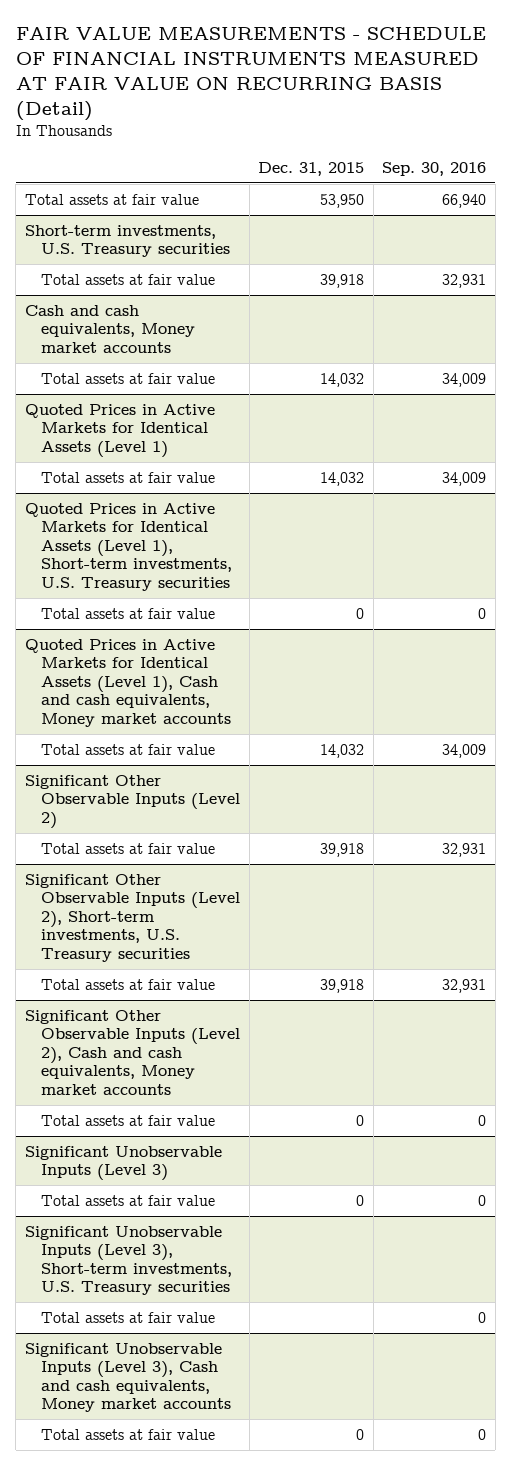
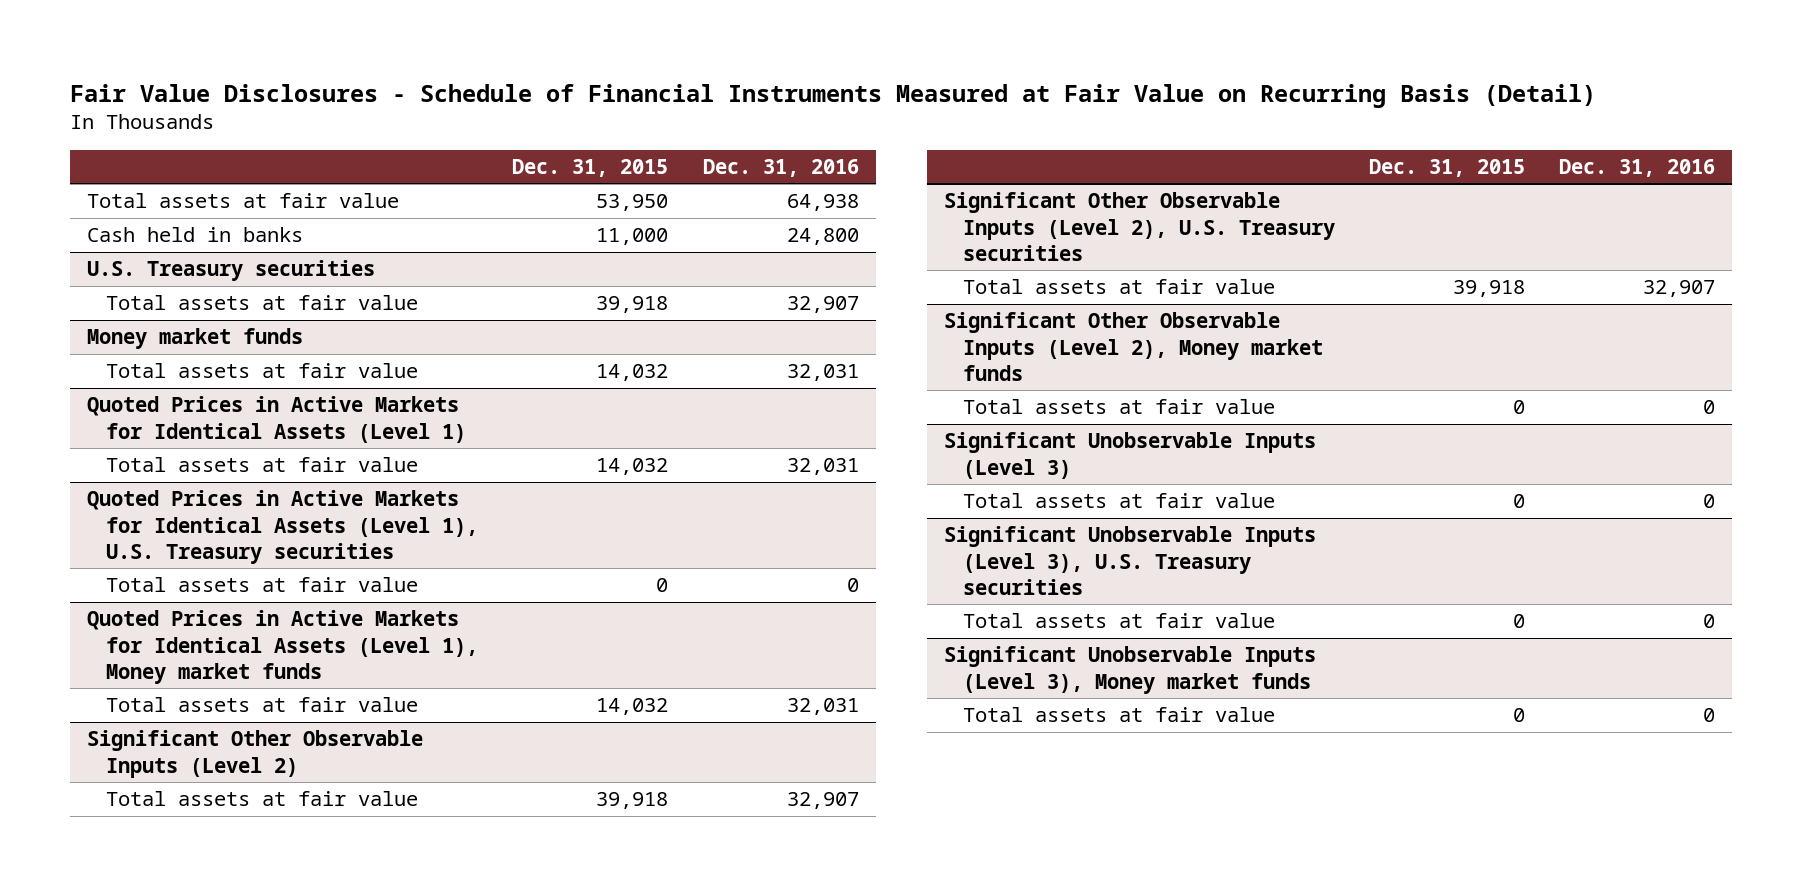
- FAIR VALUE MEASUREMENTS - SCHEDULE OF FINANCIAL INSTRUMENTS MEASURED AT FAIR VALUE ON RECURRING BASIS (Detail)
+ Fair Value Disclosures - Schedule of Financial Instruments Measured at Fair Value on Recurring Basis (Detail)
- | Dec. 31, 2015 | Sep. 30, 2016
+ | Dec. 31, 2015 | Dec. 31, 2016
- Short-term investments, U.S. Treasury securities
+ Cash held in banks | 11,000 | 24,800
+ U.S. Treasury securities
- Cash and cash equivalents, Money market accounts
+ Money market funds
- Quoted Prices in Active Markets for Identical Assets (Level 1), Short-term investments, U.S. Treasury securities
+ Quoted Prices in Active Markets for Identical Assets (Level 1), U.S. Treasury securities
- Quoted Prices in Active Markets for Identical Assets (Level 1), Cash and cash equivalents, Money market accounts
+ Quoted Prices in Active Markets for Identical Assets (Level 1), Money market funds
- Significant Other Observable Inputs (Level 2), Short-term investments, U.S. Treasury securities
+ Significant Other Observable Inputs (Level 2), U.S. Treasury securities
- Significant Other Observable Inputs (Level 2), Cash and cash equivalents, Money market accounts
+ Significant Other Observable Inputs (Level 2), Money market funds
- Significant Unobservable Inputs (Level 3), Short-term investments, U.S. Treasury securities
- Total assets at fair value | | 0
- Significant Unobservable Inputs (Level 3), Cash and cash equivalents, Money market accounts
+ Significant Unobservable Inputs (Level 3), U.S. Treasury securities
+ Significant Unobservable Inputs (Level 3), Money market funds
+ Total assets at fair value | 0 | 0

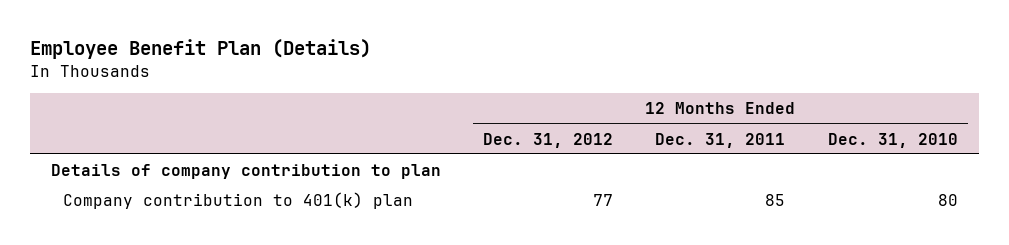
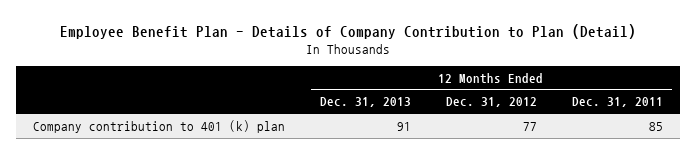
- Employee Benefit Plan (Details)
+ Employee Benefit Plan - Details of Company Contribution to Plan (Detail)
- | 12 Months Ended Dec. 31, 2012 | 12 Months Ended Dec. 31, 2011 | 12 Months Ended Dec. 31, 2010
+ | 12 Months Ended Dec. 31, 2013 | 12 Months Ended Dec. 31, 2012 | 12 Months Ended Dec. 31, 2011
- Details of company contribution to plan
- Company contribution to 401(k) plan | 77 | 85 | 80
+ Company contribution to 401 (k) plan | 91 | 77 | 85

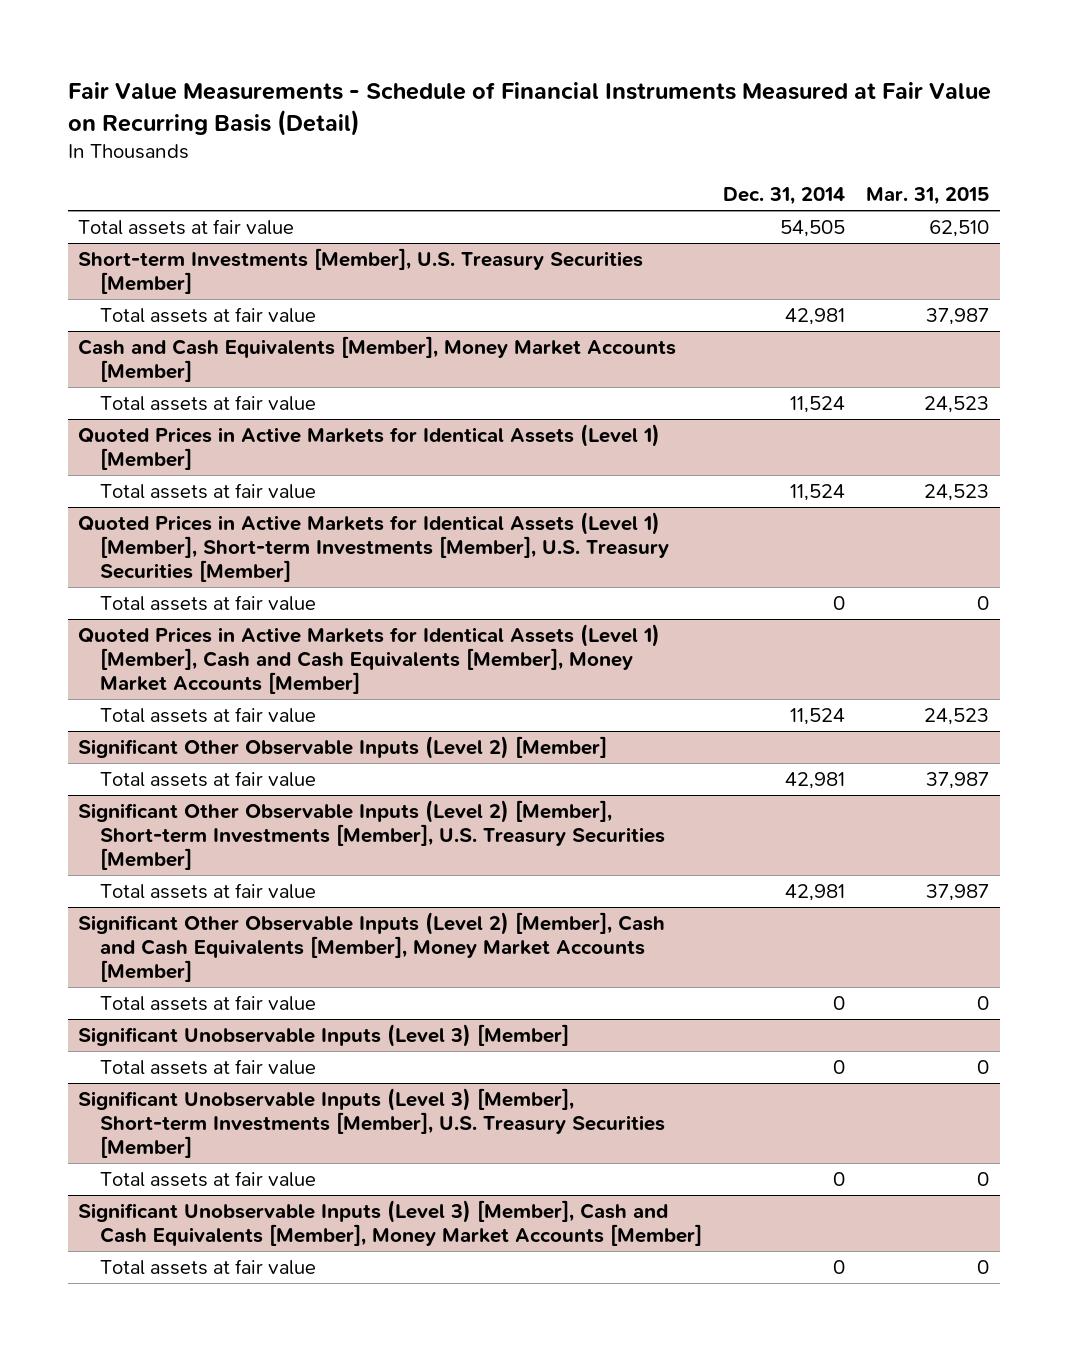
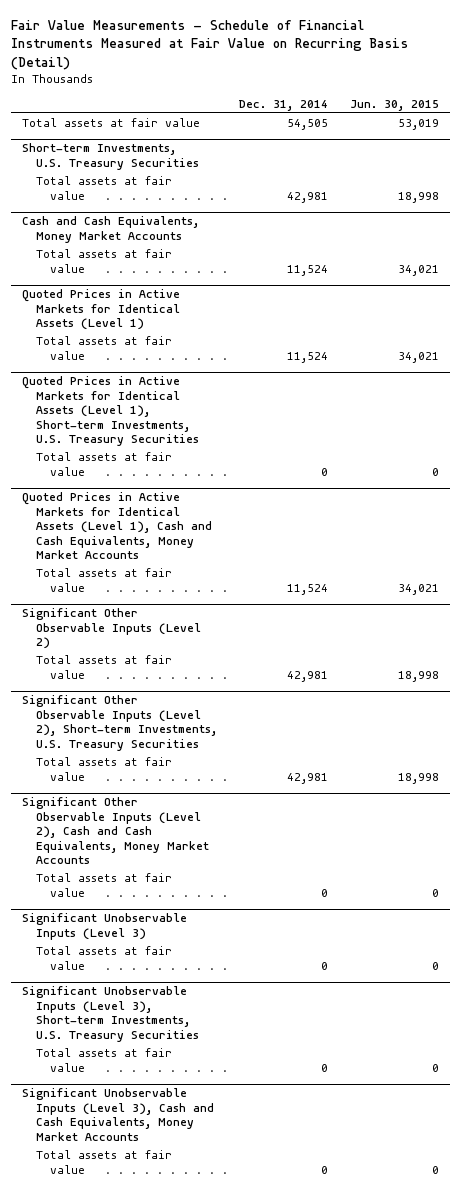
- | Dec. 31, 2014 | Mar. 31, 2015
+ | Dec. 31, 2014 | Jun. 30, 2015
- Short-term Investments [Member], U.S. Treasury Securities [Member]
+ Short-term Investments, U.S. Treasury Securities
- Cash and Cash Equivalents [Member], Money Market Accounts [Member]
+ Cash and Cash Equivalents, Money Market Accounts
- Quoted Prices in Active Markets for Identical Assets (Level 1) [Member]
+ Quoted Prices in Active Markets for Identical Assets (Level 1)
- Quoted Prices in Active Markets for Identical Assets (Level 1) [Member], Short-term Investments [Member], U.S. Treasury Securities [Member]
+ Quoted Prices in Active Markets for Identical Assets (Level 1), Short-term Investments, U.S. Treasury Securities
- Quoted Prices in Active Markets for Identical Assets (Level 1) [Member], Cash and Cash Equivalents [Member], Money Market Accounts [Member]
+ Quoted Prices in Active Markets for Identical Assets (Level 1), Cash and Cash Equivalents, Money Market Accounts
- Significant Other Observable Inputs (Level 2) [Member]
+ Significant Other Observable Inputs (Level 2)
- Significant Other Observable Inputs (Level 2) [Member], Short-term Investments [Member], U.S. Treasury Securities [Member]
+ Significant Other Observable Inputs (Level 2), Short-term Investments, U.S. Treasury Securities
- Significant Other Observable Inputs (Level 2) [Member], Cash and Cash Equivalents [Member], Money Market Accounts [Member]
+ Significant Other Observable Inputs (Level 2), Cash and Cash Equivalents, Money Market Accounts
- Significant Unobservable Inputs (Level 3) [Member]
+ Significant Unobservable Inputs (Level 3)
- Significant Unobservable Inputs (Level 3) [Member], Short-term Investments [Member], U.S. Treasury Securities [Member]
+ Significant Unobservable Inputs (Level 3), Short-term Investments, U.S. Treasury Securities
- Significant Unobservable Inputs (Level 3) [Member], Cash and Cash Equivalents [Member], Money Market Accounts [Member]
+ Significant Unobservable Inputs (Level 3), Cash and Cash Equivalents, Money Market Accounts

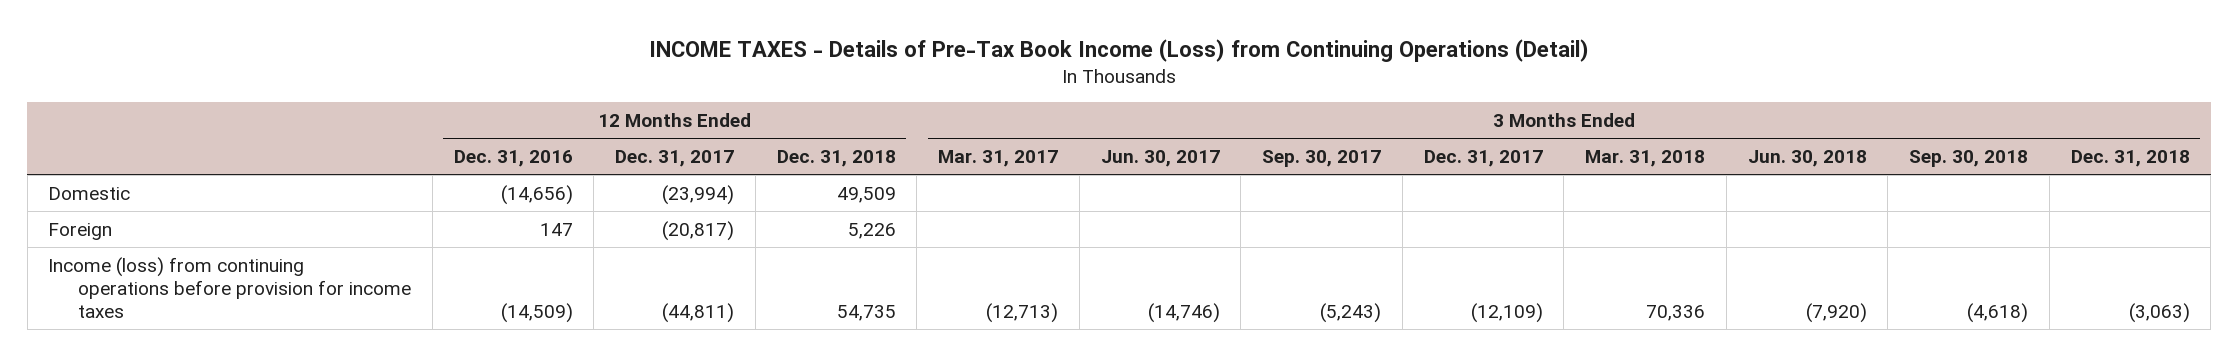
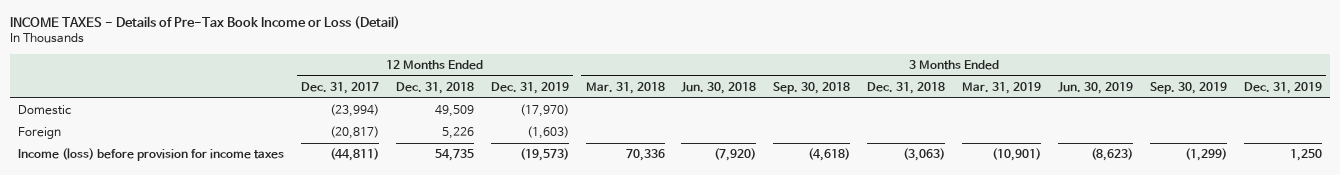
- INCOME TAXES - Details of Pre-Tax Book Income (Loss) from Continuing Operations (Detail)
+ INCOME TAXES - Details of Pre-Tax Book Income or Loss (Detail)
- | 12 Months Ended Dec. 31, 2016 | 12 Months Ended Dec. 31, 2017 | 12 Months Ended Dec. 31, 2018 | 3 Months Ended Mar. 31, 2017 | 3 Months Ended Jun. 30, 2017 | 3 Months Ended Sep. 30, 2017 | 3 Months Ended Dec. 31, 2017 | 3 Months Ended Mar. 31, 2018 | 3 Months Ended Jun. 30, 2018 | 3 Months Ended Sep. 30, 2018 | 3 Months Ended Dec. 31, 2018
+ | 12 Months Ended Dec. 31, 2017 | 12 Months Ended Dec. 31, 2018 | 12 Months Ended Dec. 31, 2019 | 3 Months Ended Mar. 31, 2018 | 3 Months Ended Jun. 30, 2018 | 3 Months Ended Sep. 30, 2018 | 3 Months Ended Dec. 31, 2018 | 3 Months Ended Mar. 31, 2019 | 3 Months Ended Jun. 30, 2019 | 3 Months Ended Sep. 30, 2019 | 3 Months Ended Dec. 31, 2019
- Income (loss) from continuing operations before provision for income taxes | (14,509) | (44,811) | 54,735 | (12,713) | (14,746) | (5,243) | (12,109) | 70,336 | (7,920) | (4,618) | (3,063)
+ Income (loss) before provision for income taxes | (44,811) | 54,735 | (19,573) | 70,336 | (7,920) | (4,618) | (3,063) | (10,901) | (8,623) | (1,299) | 1,250

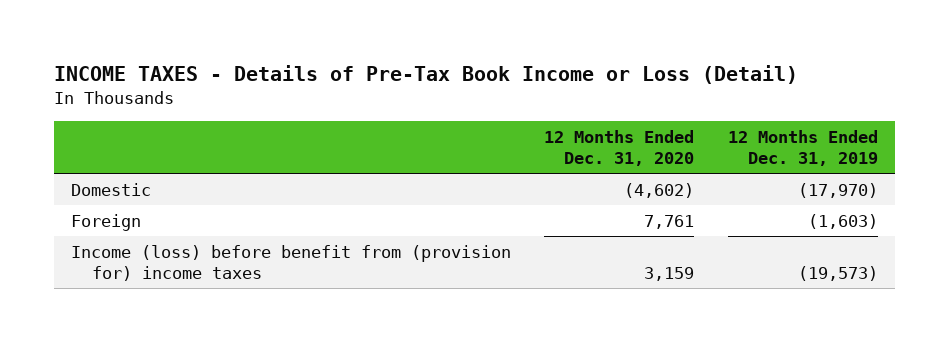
- | 12 Months Ended Dec. 31, 2017 | 12 Months Ended Dec. 31, 2018 | 12 Months Ended Dec. 31, 2019 | 3 Months Ended Mar. 31, 2018 | 3 Months Ended Jun. 30, 2018 | 3 Months Ended Sep. 30, 2018 | 3 Months Ended Dec. 31, 2018 | 3 Months Ended Mar. 31, 2019 | 3 Months Ended Jun. 30, 2019 | 3 Months Ended Sep. 30, 2019 | 3 Months Ended Dec. 31, 2019
+ | 12 Months Ended Dec. 31, 2020 | 12 Months Ended Dec. 31, 2019
- Income (loss) before provision for income taxes | (44,811) | 54,735 | (19,573) | 70,336 | (7,920) | (4,618) | (3,063) | (10,901) | (8,623) | (1,299) | 1,250
+ Income (loss) before benefit from (provision for) income taxes | 3,159 | (19,573)

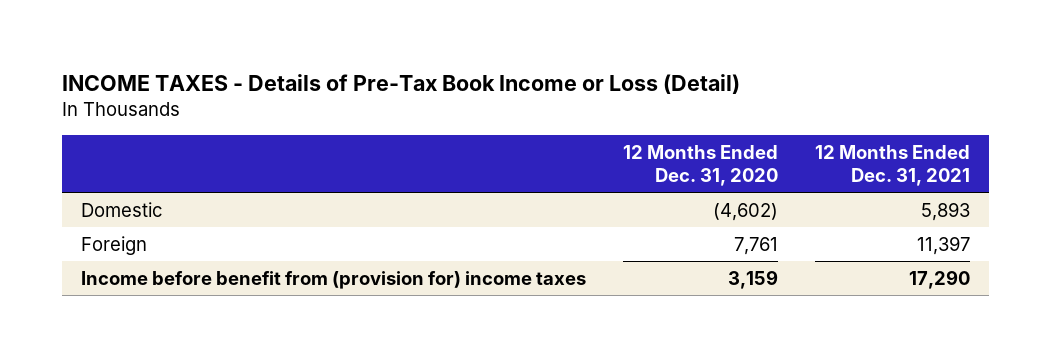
- | 12 Months Ended Dec. 31, 2020 | 12 Months Ended Dec. 31, 2019
+ | 12 Months Ended Dec. 31, 2020 | 12 Months Ended Dec. 31, 2021
- Income (loss) before benefit from (provision for) income taxes | 3,159 | (19,573)
+ Income before benefit from (provision for) income taxes | 3,159 | 17,290

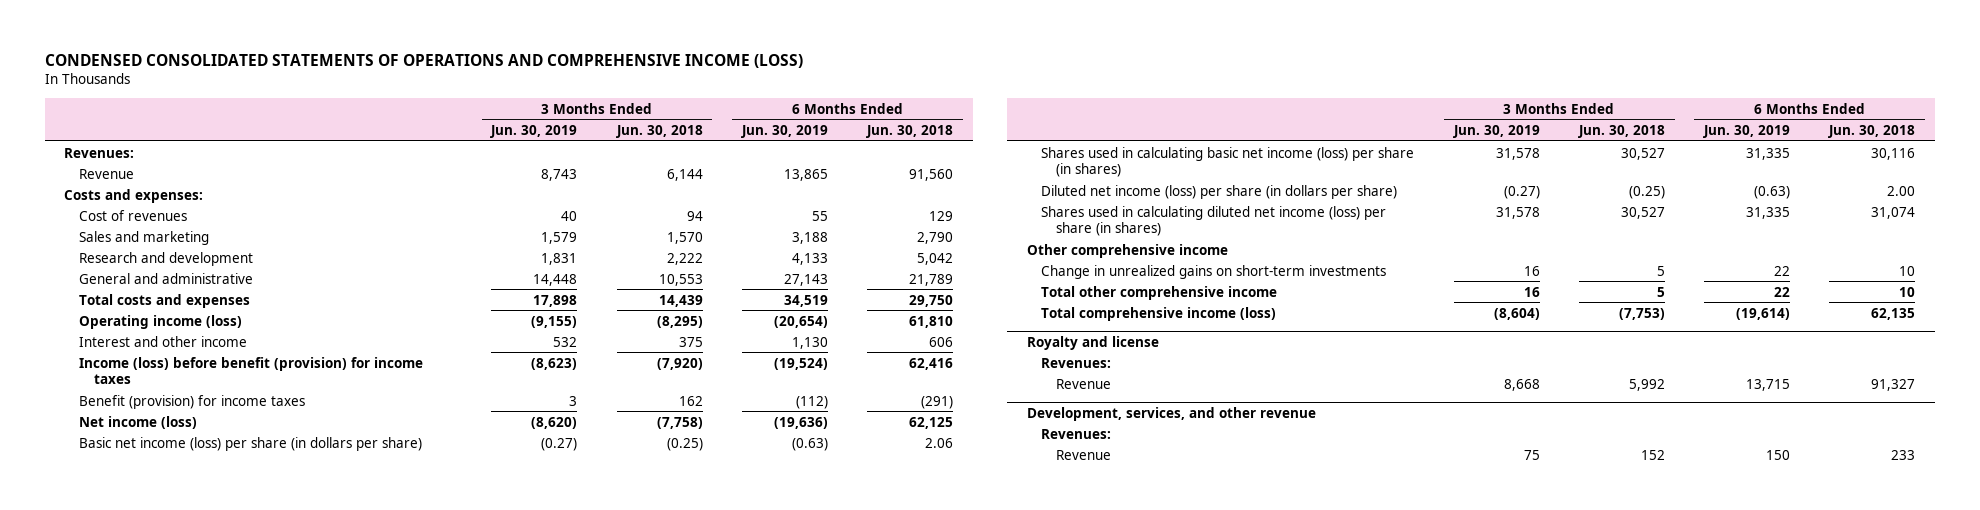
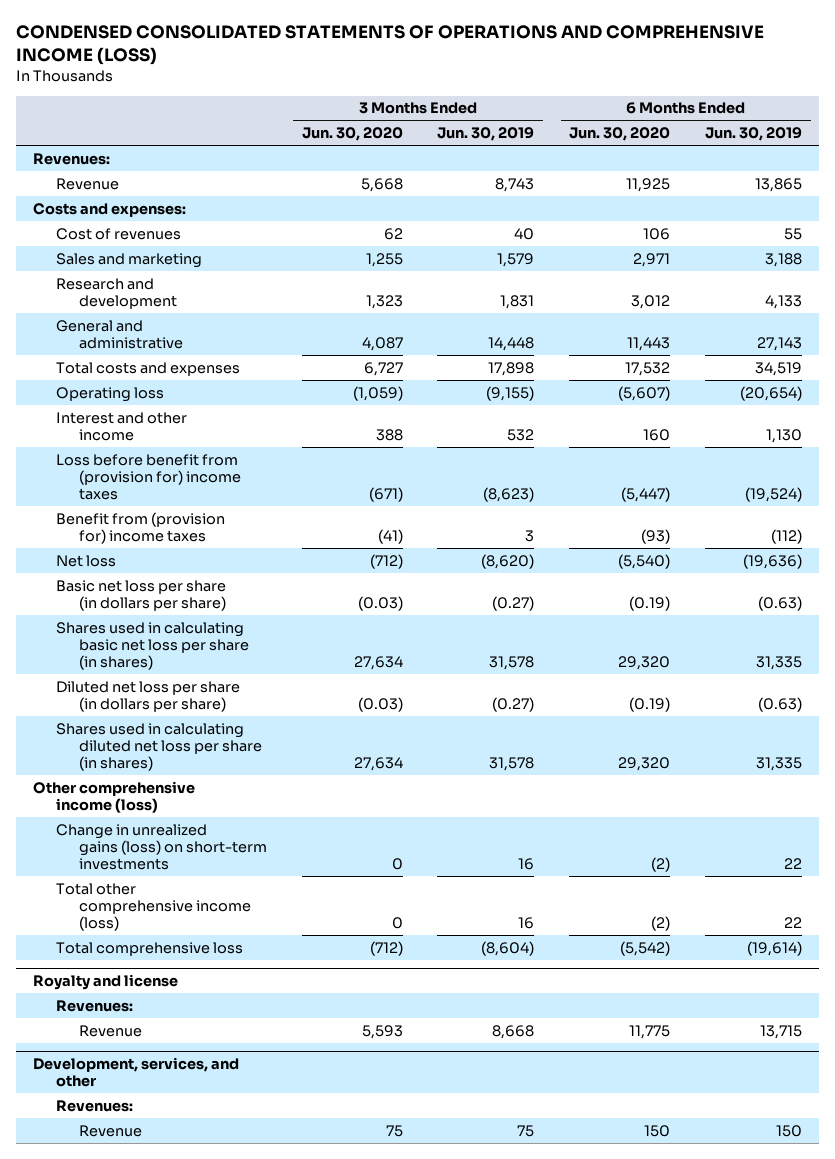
- | 3 Months Ended Jun. 30, 2019 | 3 Months Ended Jun. 30, 2018 | 6 Months Ended Jun. 30, 2019 | 6 Months Ended Jun. 30, 2018
+ | 3 Months Ended Jun. 30, 2020 | 3 Months Ended Jun. 30, 2019 | 6 Months Ended Jun. 30, 2020 | 6 Months Ended Jun. 30, 2019
- Operating income (loss) | (9,155) | (8,295) | (20,654) | 61,810
+ Operating loss | (1,059) | (9,155) | (5,607) | (20,654)
- Income (loss) before benefit (provision) for income taxes | (8,623) | (7,920) | (19,524) | 62,416
- Benefit (provision) for income taxes | 3 | 162 | (112) | (291)
- Net income (loss) | (8,620) | (7,758) | (19,636) | 62,125
- Basic net income (loss) per share (in dollars per share) | (0.27) | (0.25) | (0.63) | 2.06
- Shares used in calculating basic net income (loss) per share (in shares) | 31,578 | 30,527 | 31,335 | 30,116
- Diluted net income (loss) per share (in dollars per share) | (0.27) | (0.25) | (0.63) | 2.00
- Shares used in calculating diluted net income (loss) per share (in shares) | 31,578 | 30,527 | 31,335 | 31,074
- Other comprehensive income
- Change in unrealized gains on short-term investments | 16 | 5 | 22 | 10
- Total other comprehensive income | 16 | 5 | 22 | 10
- Total comprehensive income (loss) | (8,604) | (7,753) | (19,614) | 62,135
+ Loss before benefit from (provision for) income taxes | (671) | (8,623) | (5,447) | (19,524)
+ Benefit from (provision for) income taxes | (41) | 3 | (93) | (112)
+ Net loss | (712) | (8,620) | (5,540) | (19,636)
+ Basic net loss per share (in dollars per share) | (0.03) | (0.27) | (0.19) | (0.63)
+ Shares used in calculating basic net loss per share (in shares) | 27,634 | 31,578 | 29,320 | 31,335
+ Diluted net loss per share (in dollars per share) | (0.03) | (0.27) | (0.19) | (0.63)
+ Shares used in calculating diluted net loss per share (in shares) | 27,634 | 31,578 | 29,320 | 31,335
+ Other comprehensive income (loss)
+ Change in unrealized gains (loss) on short-term investments | 0 | 16 | (2) | 22
+ Total other comprehensive income (loss) | 0 | 16 | (2) | 22
+ Total comprehensive loss | (712) | (8,604) | (5,542) | (19,614)
- Development, services, and other revenue
+ Development, services, and other

